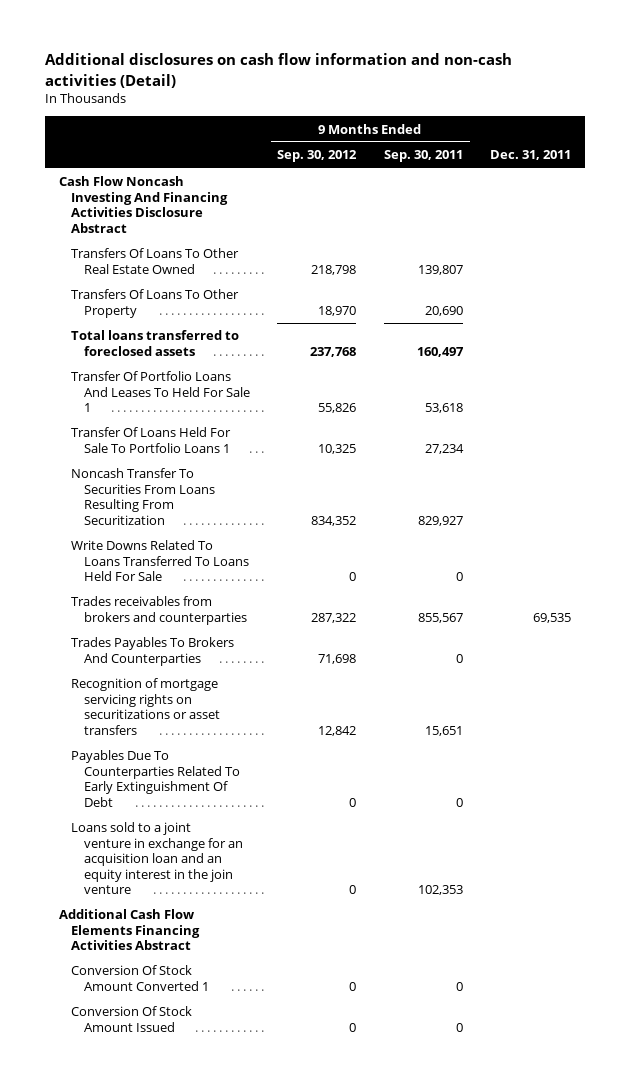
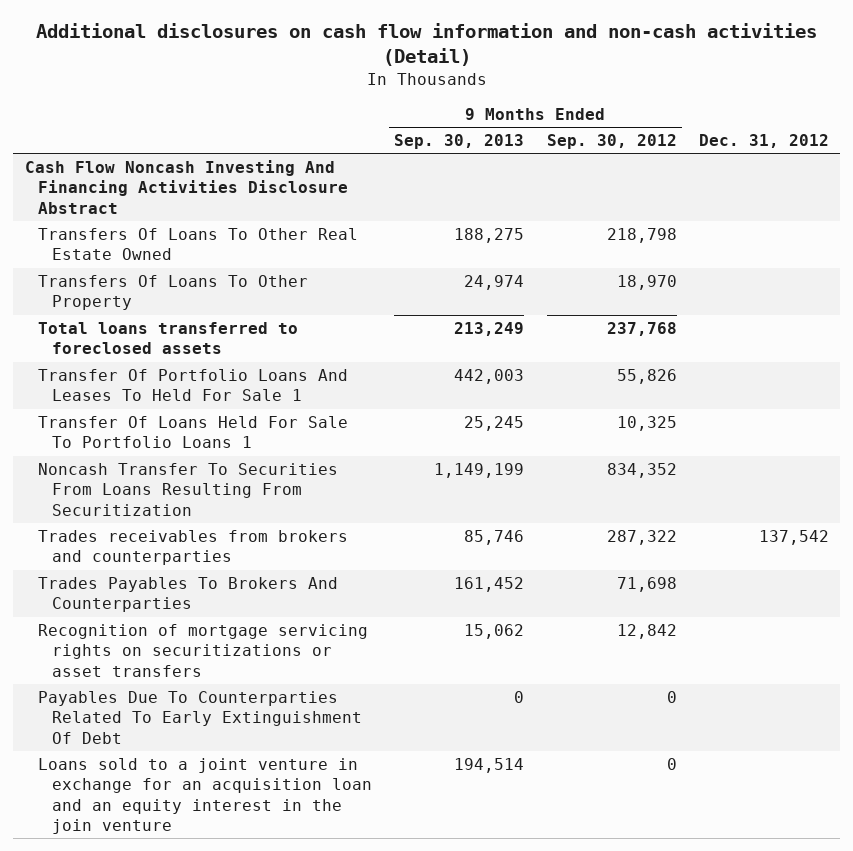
- | 9 Months Ended Sep. 30, 2012 | 9 Months Ended Sep. 30, 2011 | Dec. 31, 2011
+ | 9 Months Ended Sep. 30, 2013 | 9 Months Ended Sep. 30, 2012 | Dec. 31, 2012
- Write Downs Related To Loans Transferred To Loans Held For Sale | 0 | 0 |
- Additional Cash Flow Elements Financing Activities Abstract
- Conversion Of Stock Amount Converted 1 | 0 | 0 |
- Conversion Of Stock Amount Issued | 0 | 0 |

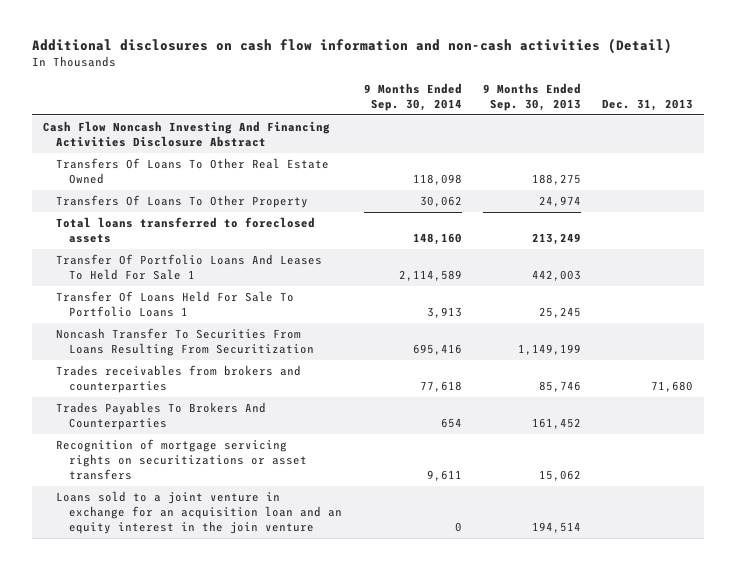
- | 9 Months Ended Sep. 30, 2013 | 9 Months Ended Sep. 30, 2012 | Dec. 31, 2012
+ | 9 Months Ended Sep. 30, 2014 | 9 Months Ended Sep. 30, 2013 | Dec. 31, 2013
- Payables Due To Counterparties Related To Early Extinguishment Of Debt | 0 | 0 |

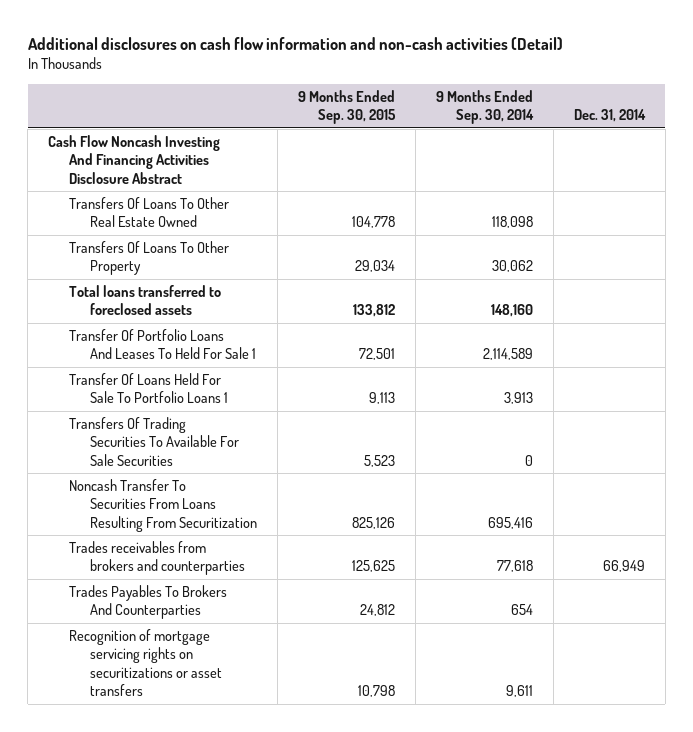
- | 9 Months Ended Sep. 30, 2014 | 9 Months Ended Sep. 30, 2013 | Dec. 31, 2013
+ | 9 Months Ended Sep. 30, 2015 | 9 Months Ended Sep. 30, 2014 | Dec. 31, 2014
+ Transfers Of Trading Securities To Available For Sale Securities | 5,523 | 0 |
- Loans sold to a joint venture in exchange for an acquisition loan and an equity interest in the join venture | 0 | 194,514 |

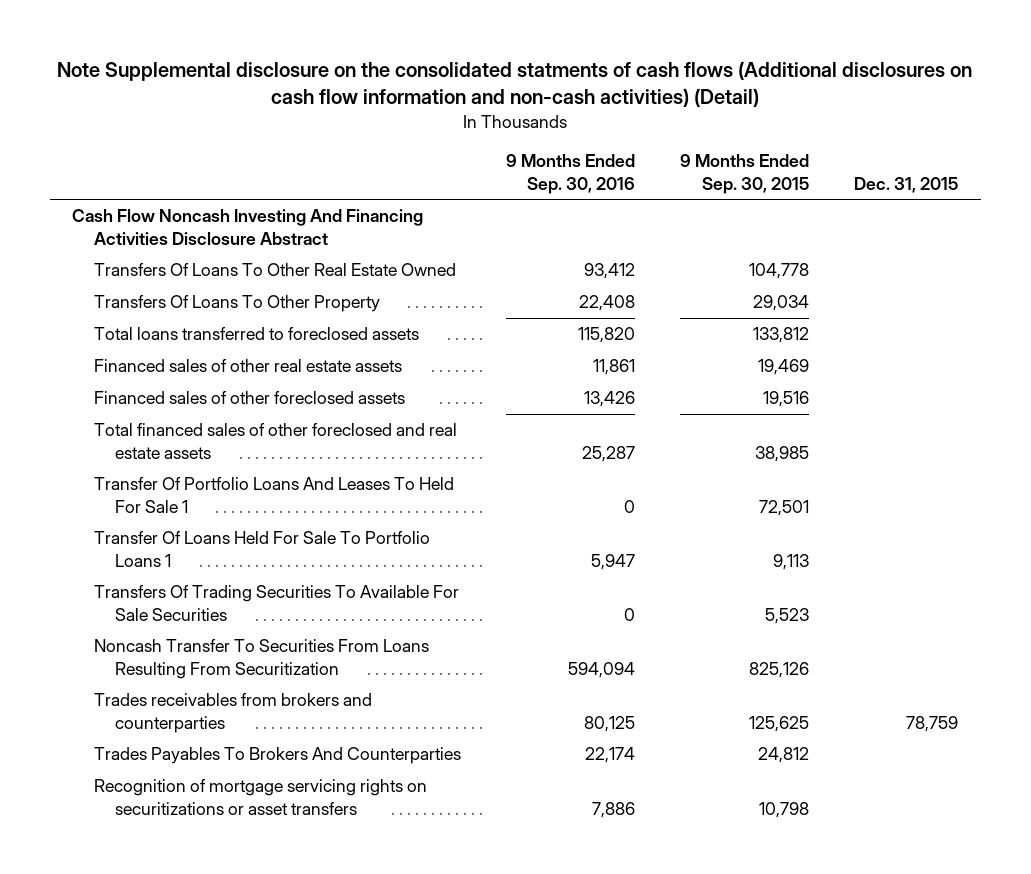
- Additional disclosures on cash flow information and non-cash activities (Detail)
+ Note Supplemental disclosure on the consolidated statments of cash flows (Additional disclosures on cash flow information and non-cash activities) (Detail)
- | 9 Months Ended Sep. 30, 2015 | 9 Months Ended Sep. 30, 2014 | Dec. 31, 2014
+ | 9 Months Ended Sep. 30, 2016 | 9 Months Ended Sep. 30, 2015 | Dec. 31, 2015
+ Financed sales of other real estate assets | 11,861 | 19,469 |
+ Financed sales of other foreclosed assets | 13,426 | 19,516 |
+ Total financed sales of other foreclosed and real estate assets | 25,287 | 38,985 |

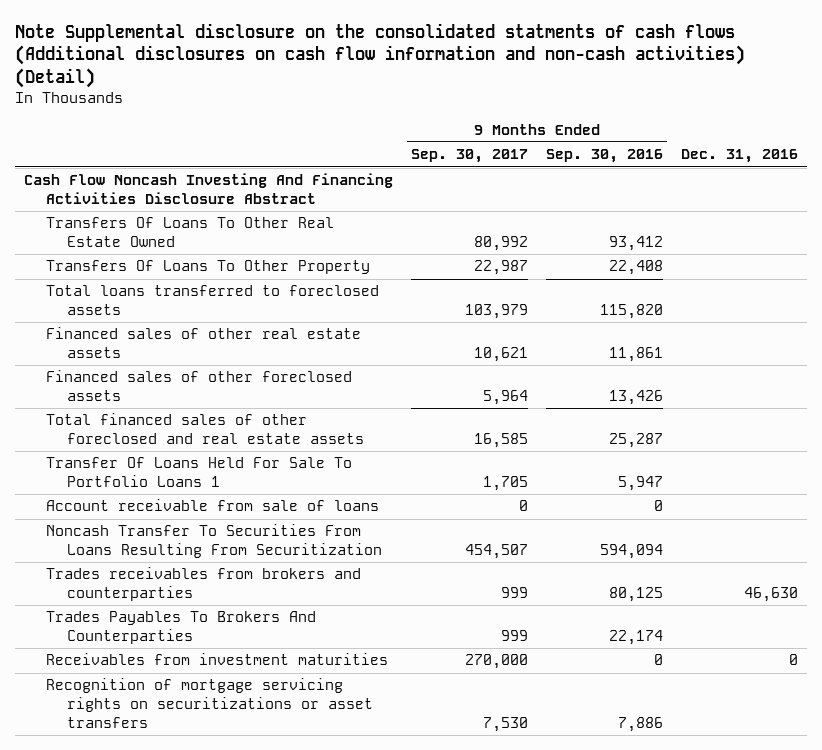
- | 9 Months Ended Sep. 30, 2016 | 9 Months Ended Sep. 30, 2015 | Dec. 31, 2015
+ | 9 Months Ended Sep. 30, 2017 | 9 Months Ended Sep. 30, 2016 | Dec. 31, 2016
- Transfer Of Portfolio Loans And Leases To Held For Sale 1 | 0 | 72,501 |
- Transfers Of Trading Securities To Available For Sale Securities | 0 | 5,523 |
+ Account receivable from sale of loans | 0 | 0 |
+ Receivables from investment maturities | 270,000 | 0 | 0

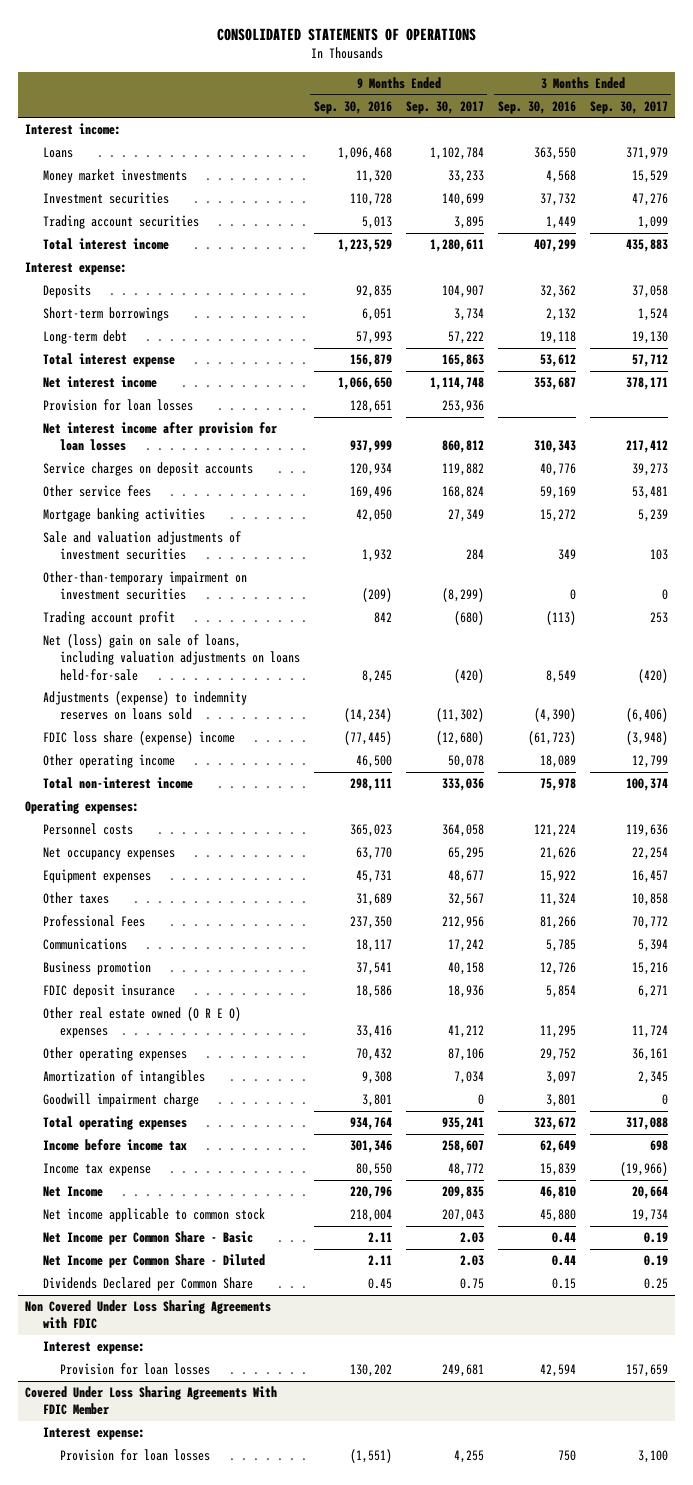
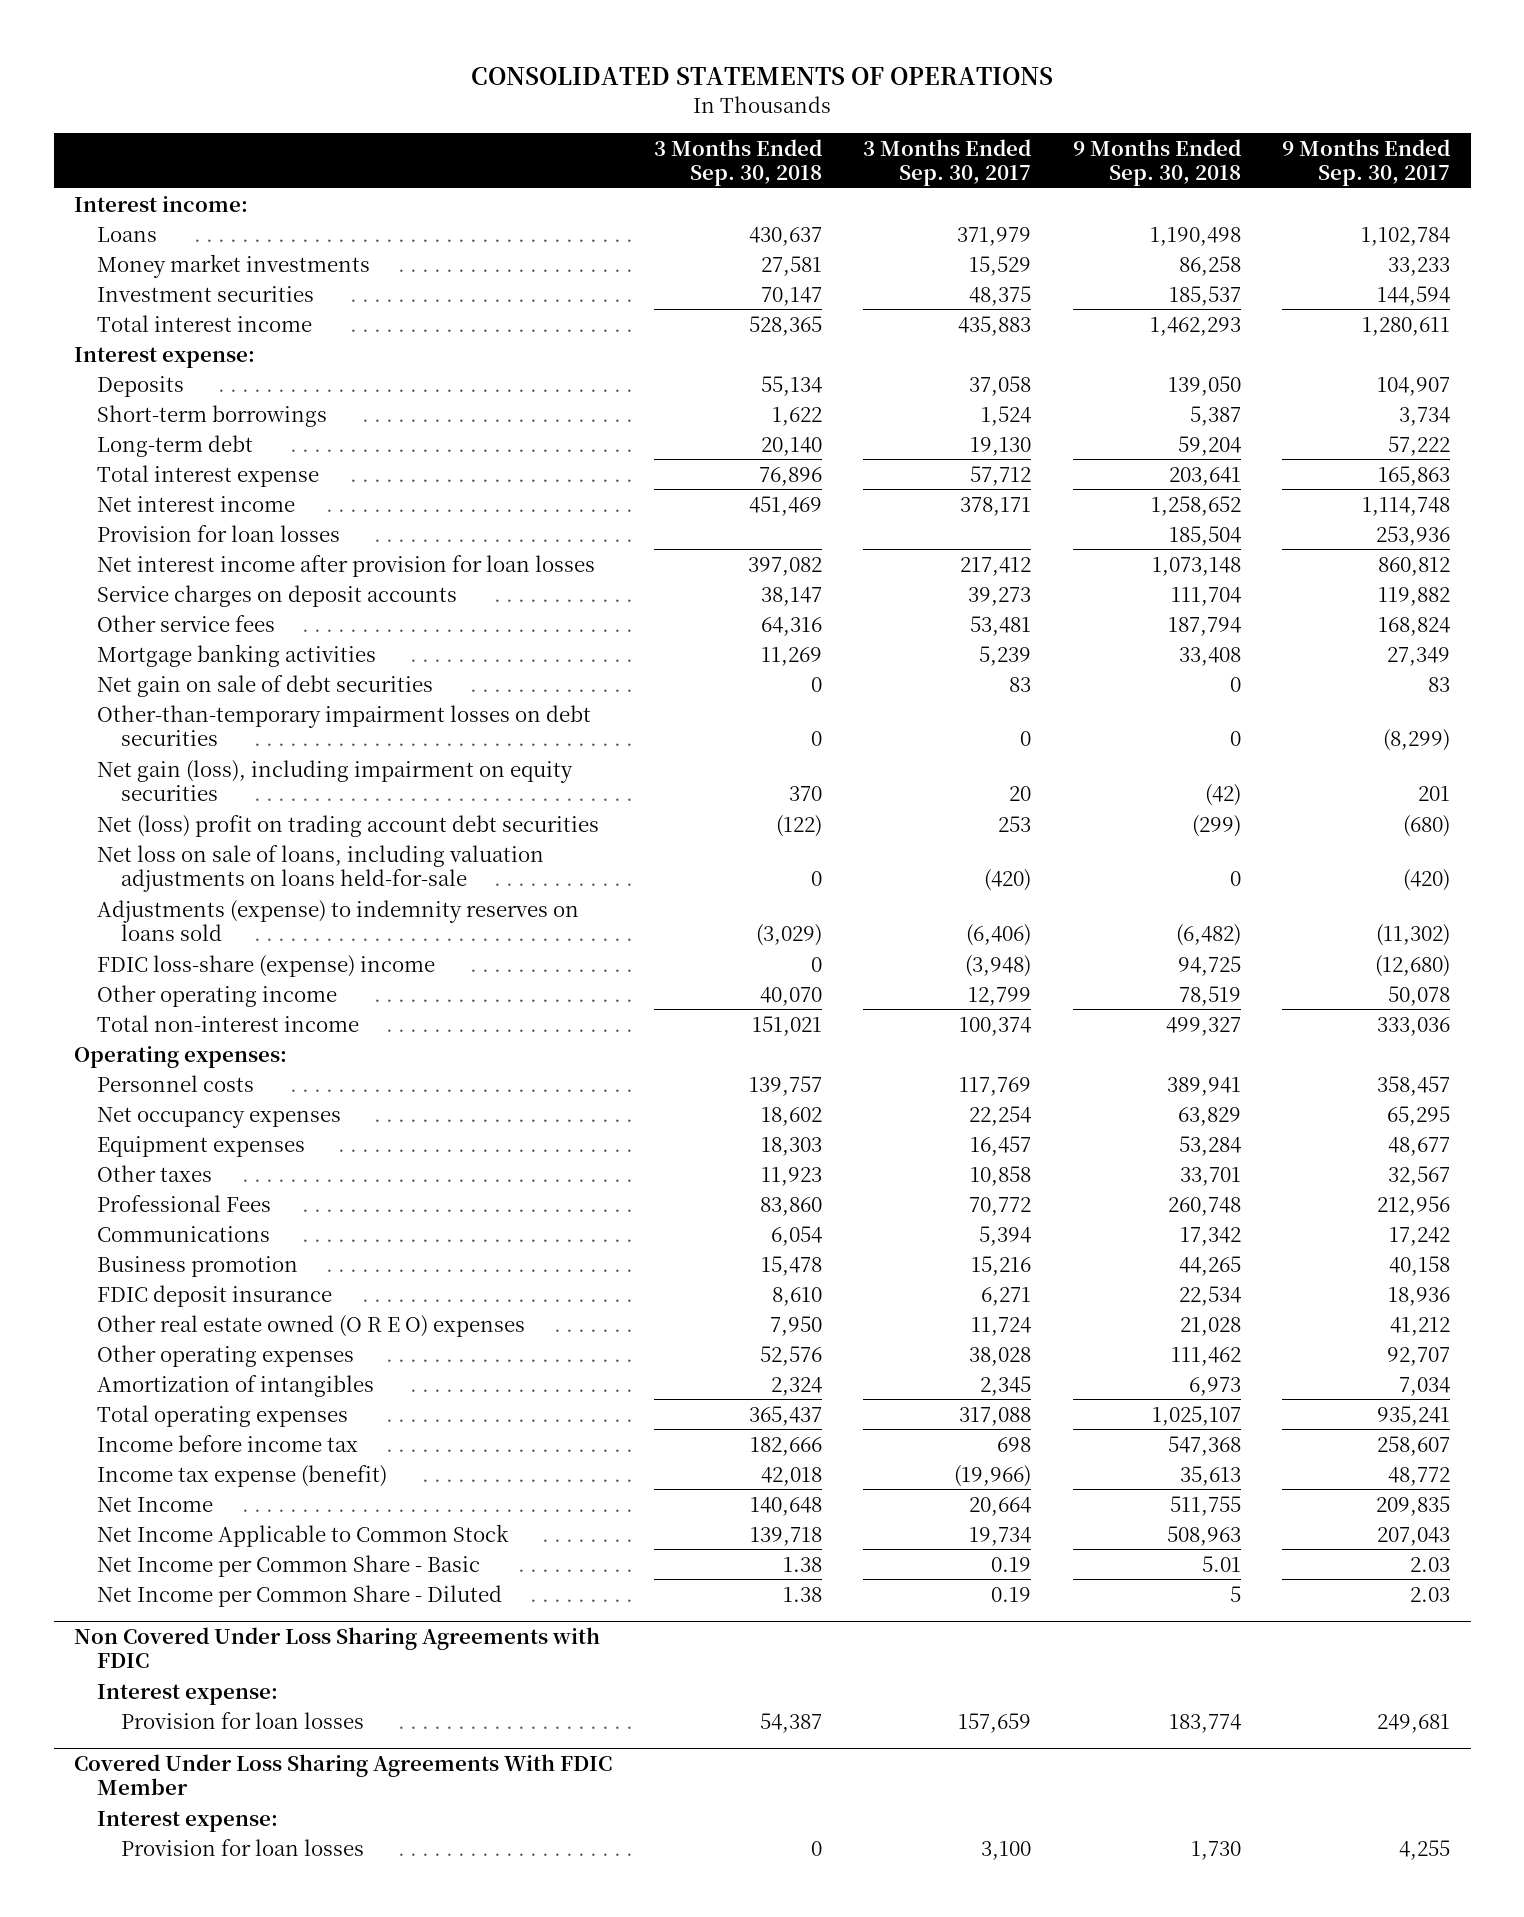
- | 9 Months Ended Sep. 30, 2016 | 9 Months Ended Sep. 30, 2017 | 3 Months Ended Sep. 30, 2016 | 3 Months Ended Sep. 30, 2017
+ | 3 Months Ended Sep. 30, 2018 | 3 Months Ended Sep. 30, 2017 | 9 Months Ended Sep. 30, 2018 | 9 Months Ended Sep. 30, 2017
- Investment securities | 110,728 | 140,699 | 37,732 | 47,276
- Trading account securities | 5,013 | 3,895 | 1,449 | 1,099
+ Investment securities | 70,147 | 48,375 | 185,537 | 144,594
- Sale and valuation adjustments of investment securities | 1,932 | 284 | 349 | 103
- Other-than-temporary impairment on investment securities | (209) | (8,299) | 0 | 0
- Trading account profit | 842 | (680) | (113) | 253
- Net (loss) gain on sale of loans, including valuation adjustments on loans held-for-sale | 8,245 | (420) | 8,549 | (420)
+ Net gain on sale of debt securities | 0 | 83 | 0 | 83
+ Other-than-temporary impairment losses on debt securities | 0 | 0 | 0 | (8,299)
+ Net gain (loss), including impairment on equity securities | 370 | 20 | (42) | 201
+ Net (loss) profit on trading account debt securities | (122) | 253 | (299) | (680)
+ Net loss on sale of loans, including valuation adjustments on loans held-for-sale | 0 | (420) | 0 | (420)
- FDIC loss share (expense) income | (77,445) | (12,680) | (61,723) | (3,948)
+ FDIC loss-share (expense) income | 0 | (3,948) | 94,725 | (12,680)
- Personnel costs | 365,023 | 364,058 | 121,224 | 119,636
+ Personnel costs | 139,757 | 117,769 | 389,941 | 358,457
- Other operating expenses | 70,432 | 87,106 | 29,752 | 36,161
+ Other operating expenses | 52,576 | 38,028 | 111,462 | 92,707
- Goodwill impairment charge | 3,801 | 0 | 3,801 | 0
- Income tax expense | 80,550 | 48,772 | 15,839 | (19,966)
+ Income tax expense (benefit) | 42,018 | (19,966) | 35,613 | 48,772
- Net income applicable to common stock | 218,004 | 207,043 | 45,880 | 19,734
+ Net Income Applicable to Common Stock | 139,718 | 19,734 | 508,963 | 207,043
- Dividends Declared per Common Share | 0.45 | 0.75 | 0.15 | 0.25

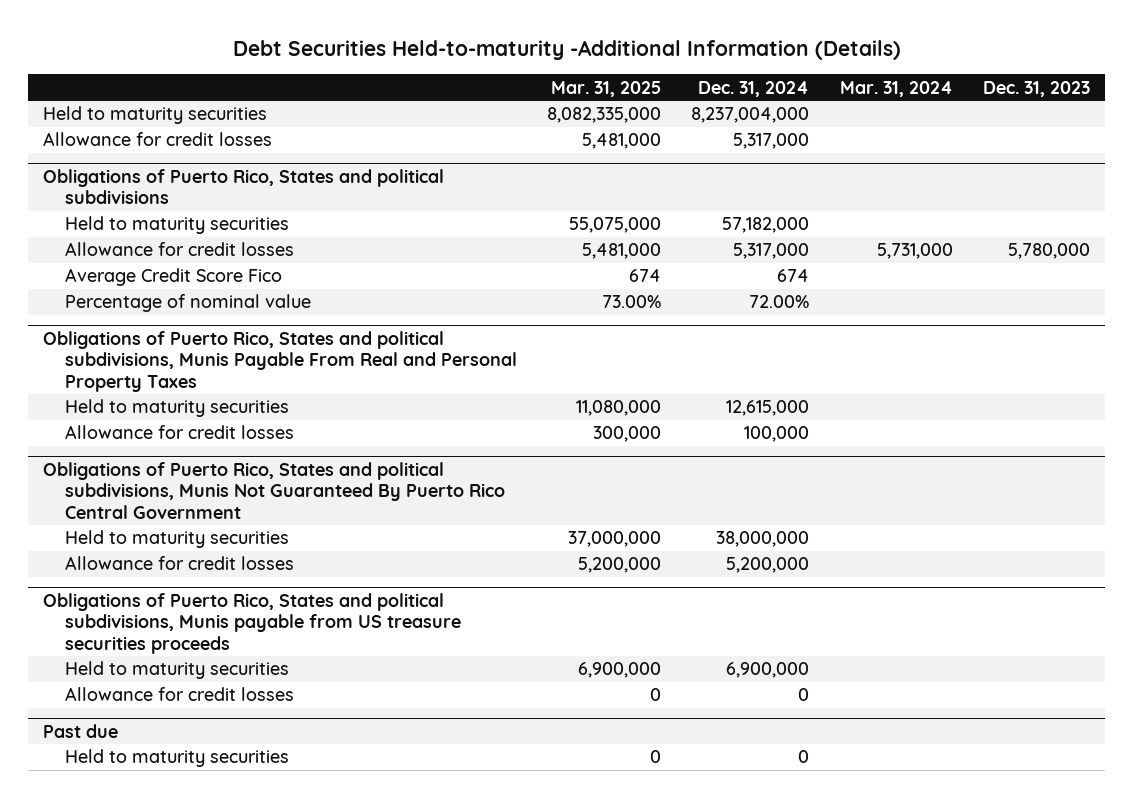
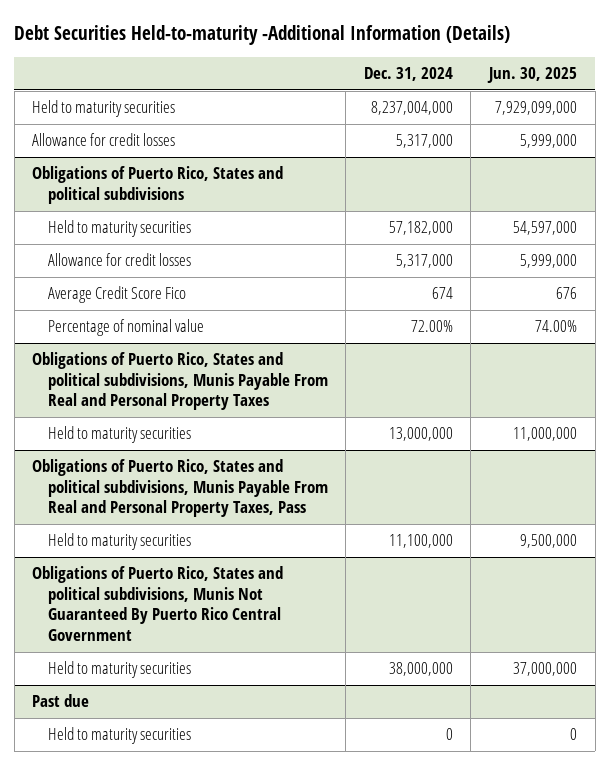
- | Mar. 31, 2025 | Dec. 31, 2024 | Mar. 31, 2024 | Dec. 31, 2023
+ | Dec. 31, 2024 | Jun. 30, 2025
@ Obligations of Puerto Rico, States and political subdivisions, Munis Payable From Real and Personal Property Taxes
- Held to maturity securities | 11,080,000 | 12,615,000 | |
- Allowance for credit losses | 300,000 | 100,000 | |
+ Held to maturity securities | 13,000,000 | 11,000,000
+ Obligations of Puerto Rico, States and political subdivisions, Munis Payable From Real and Personal Property Taxes, Pass
+ Held to maturity securities | 11,100,000 | 9,500,000
@ Obligations of Puerto Rico, States and political subdivisions, Munis Not Guaranteed By Puerto Rico Central Government
- Allowance for credit losses | 5,200,000 | 5,200,000 | |
- Obligations of Puerto Rico, States and political subdivisions, Munis payable from US treasure securities proceeds
- Held to maturity securities | 6,900,000 | 6,900,000 | |
- Allowance for credit losses | 0 | 0 | |

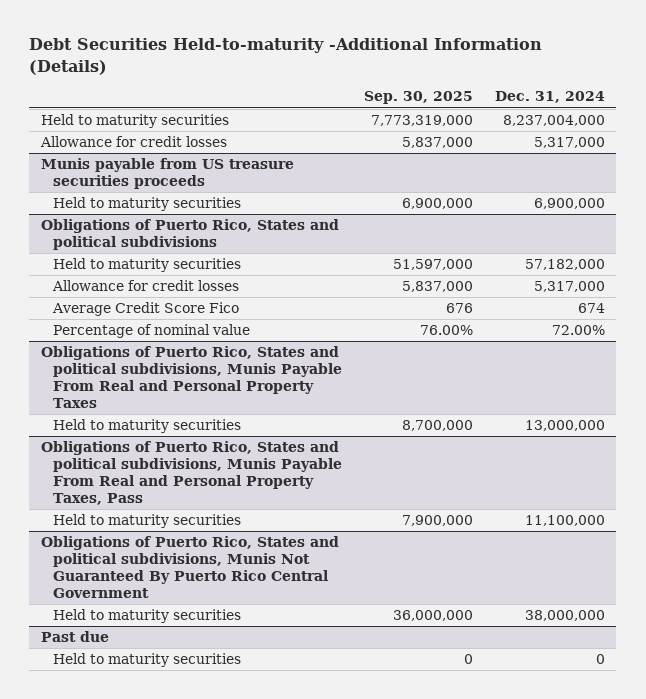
- | Dec. 31, 2024 | Jun. 30, 2025
+ | Sep. 30, 2025 | Dec. 31, 2024
+ Munis payable from US treasure securities proceeds
+ Held to maturity securities | 6,900,000 | 6,900,000

